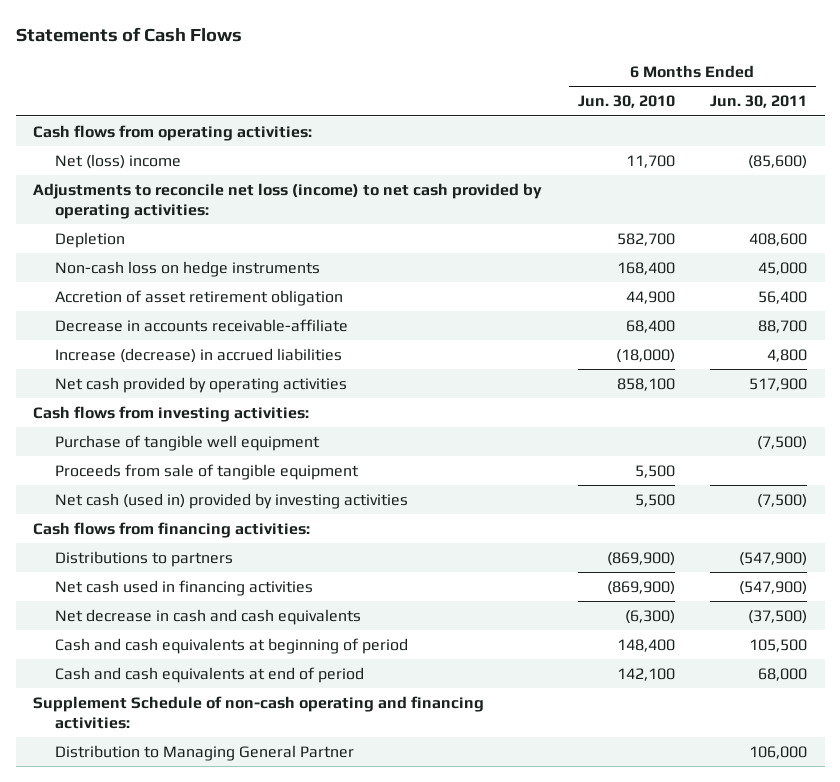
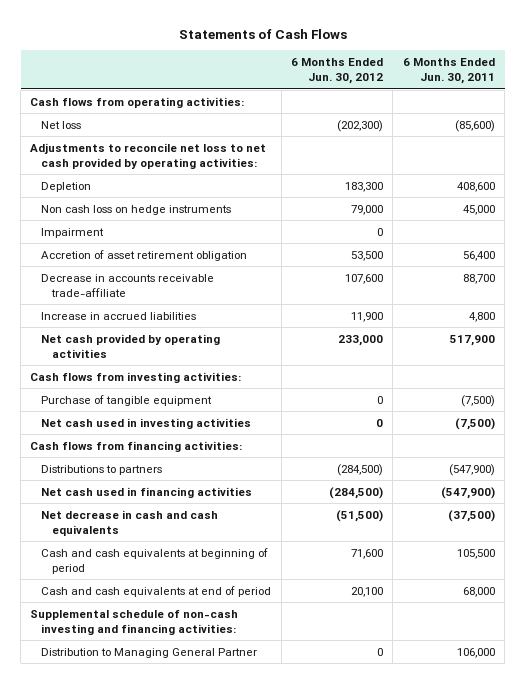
- | 6 Months Ended Jun. 30, 2010 | 6 Months Ended Jun. 30, 2011
+ | 6 Months Ended Jun. 30, 2012 | 6 Months Ended Jun. 30, 2011
- Net (loss) income | 11,700 | (85,600)
- Adjustments to reconcile net loss (income) to net cash provided by operating activities:
+ Net loss | (202,300) | (85,600)
+ Adjustments to reconcile net loss to net cash provided by operating activities:
- Non-cash loss on hedge instruments | 168,400 | 45,000
+ Non cash loss on hedge instruments | 79,000 | 45,000
+ Impairment | 0 |
- Decrease in accounts receivable-affiliate | 68,400 | 88,700
- Increase (decrease) in accrued liabilities | (18,000) | 4,800
+ Decrease in accounts receivable trade-affiliate | 107,600 | 88,700
+ Increase in accrued liabilities | 11,900 | 4,800
- Purchase of tangible well equipment | | (7,500)
- Proceeds from sale of tangible equipment | 5,500 |
- Net cash (used in) provided by investing activities | 5,500 | (7,500)
+ Purchase of tangible equipment | 0 | (7,500)
+ Net cash used in investing activities | 0 | (7,500)
- Supplement Schedule of non-cash operating and financing activities:
+ Supplemental schedule of non-cash investing and financing activities:

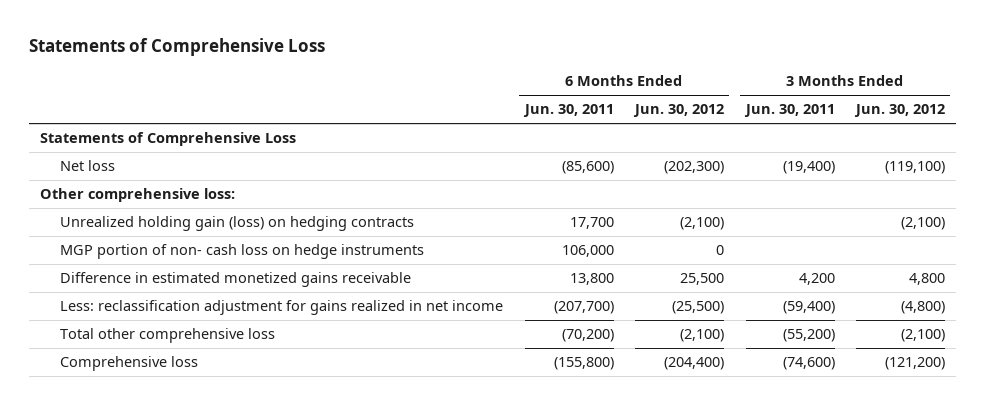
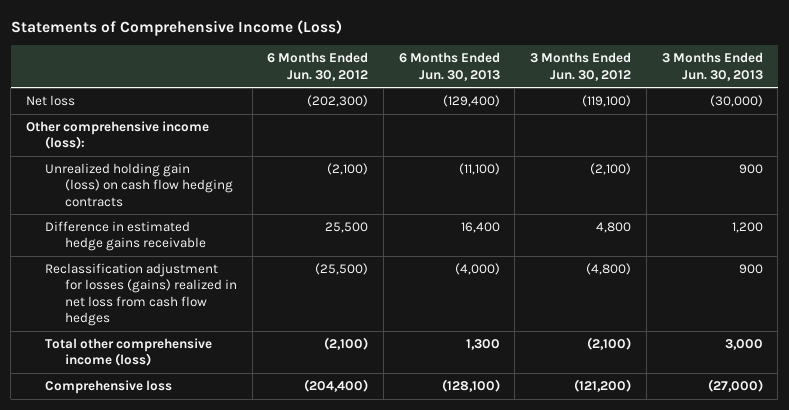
- Statements of Comprehensive Loss
+ Statements of Comprehensive Income (Loss)
- | 6 Months Ended Jun. 30, 2011 | 6 Months Ended Jun. 30, 2012 | 3 Months Ended Jun. 30, 2011 | 3 Months Ended Jun. 30, 2012
+ | 6 Months Ended Jun. 30, 2012 | 6 Months Ended Jun. 30, 2013 | 3 Months Ended Jun. 30, 2012 | 3 Months Ended Jun. 30, 2013
- Statements of Comprehensive Loss
- Other comprehensive loss:
- Unrealized holding gain (loss) on hedging contracts | 17,700 | (2,100) | | (2,100)
- MGP portion of non- cash loss on hedge instruments | 106,000 | 0 | |
- Difference in estimated monetized gains receivable | 13,800 | 25,500 | 4,200 | 4,800
- Less: reclassification adjustment for gains realized in net income | (207,700) | (25,500) | (59,400) | (4,800)
- Total other comprehensive loss | (70,200) | (2,100) | (55,200) | (2,100)
+ Other comprehensive income (loss):
+ Unrealized holding gain (loss) on cash flow hedging contracts | (2,100) | (11,100) | (2,100) | 900
+ Difference in estimated hedge gains receivable | 25,500 | 16,400 | 4,800 | 1,200
+ Reclassification adjustment for losses (gains) realized in net loss from cash flow hedges | (25,500) | (4,000) | (4,800) | 900
+ Total other comprehensive income (loss) | (2,100) | 1,300 | (2,100) | 3,000

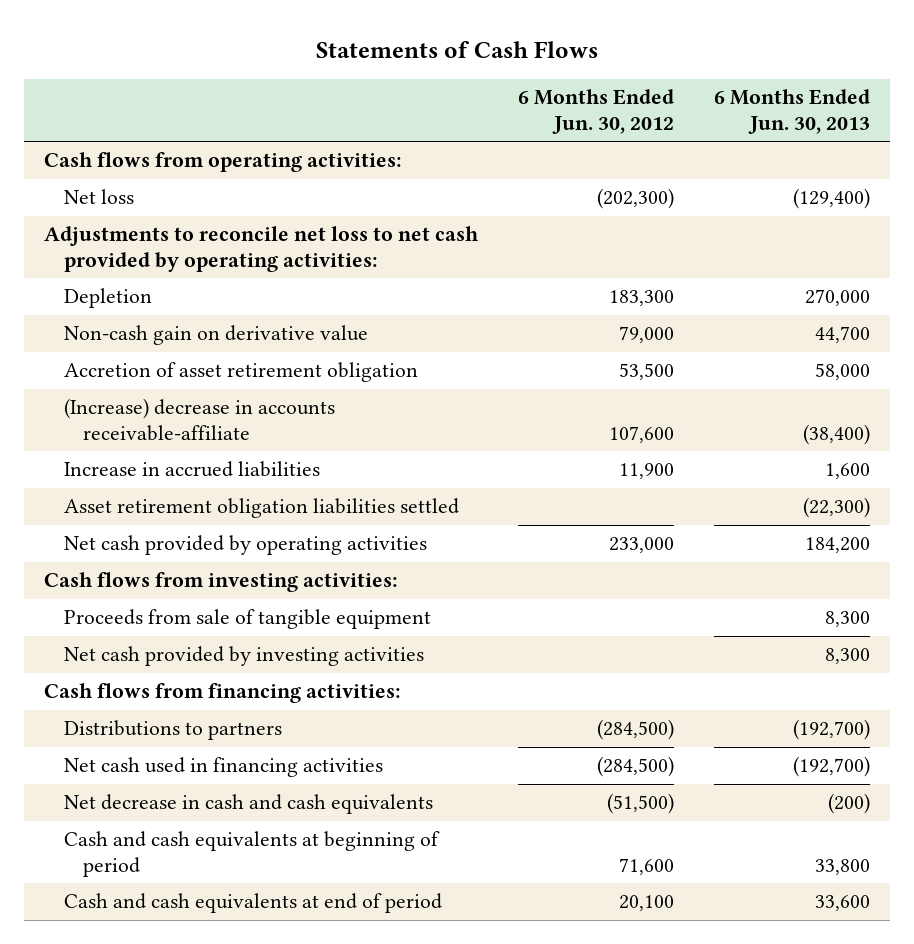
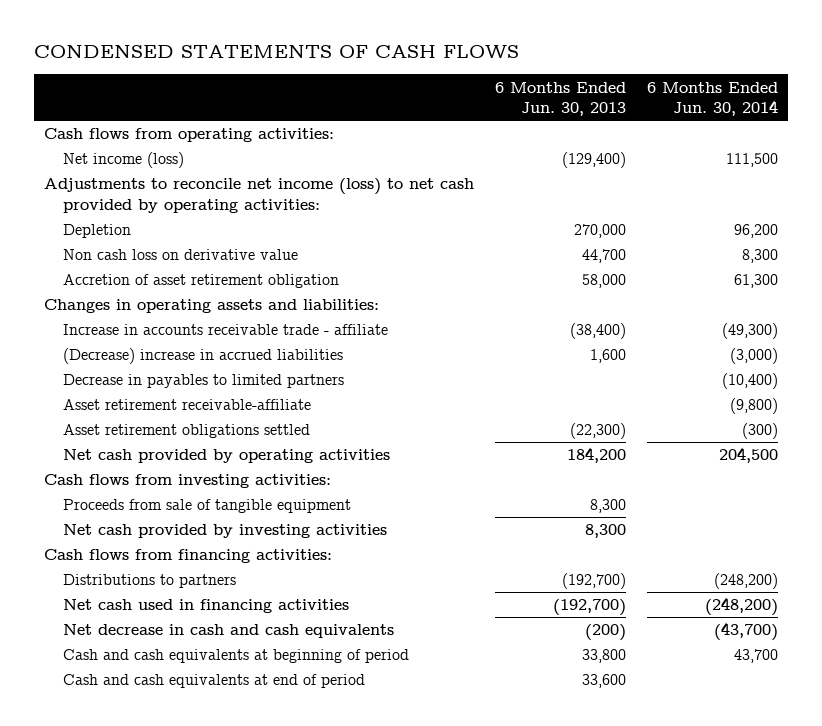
- Statements of Cash Flows
+ CONDENSED STATEMENTS OF CASH FLOWS
- | 6 Months Ended Jun. 30, 2012 | 6 Months Ended Jun. 30, 2013
+ | 6 Months Ended Jun. 30, 2013 | 6 Months Ended Jun. 30, 2014
- Net loss | (202,300) | (129,400)
- Adjustments to reconcile net loss to net cash provided by operating activities:
+ Net income (loss) | (129,400) | 111,500
+ Adjustments to reconcile net income (loss) to net cash provided by operating activities:
- Non-cash gain on derivative value | 79,000 | 44,700
+ Non cash loss on derivative value | 44,700 | 8,300
- (Increase) decrease in accounts receivable-affiliate | 107,600 | (38,400)
- Increase in accrued liabilities | 11,900 | 1,600
- Asset retirement obligation liabilities settled | | (22,300)
+ Changes in operating assets and liabilities:
+ Increase in accounts receivable trade - affiliate | (38,400) | (49,300)
+ (Decrease) increase in accrued liabilities | 1,600 | (3,000)
+ Decrease in payables to limited partners | | (10,400)
+ Asset retirement receivable-affiliate | | (9,800)
+ Asset retirement obligations settled | (22,300) | (300)

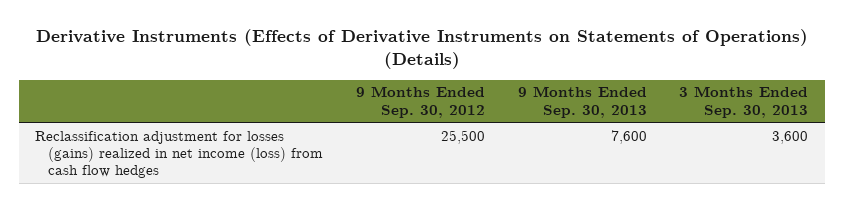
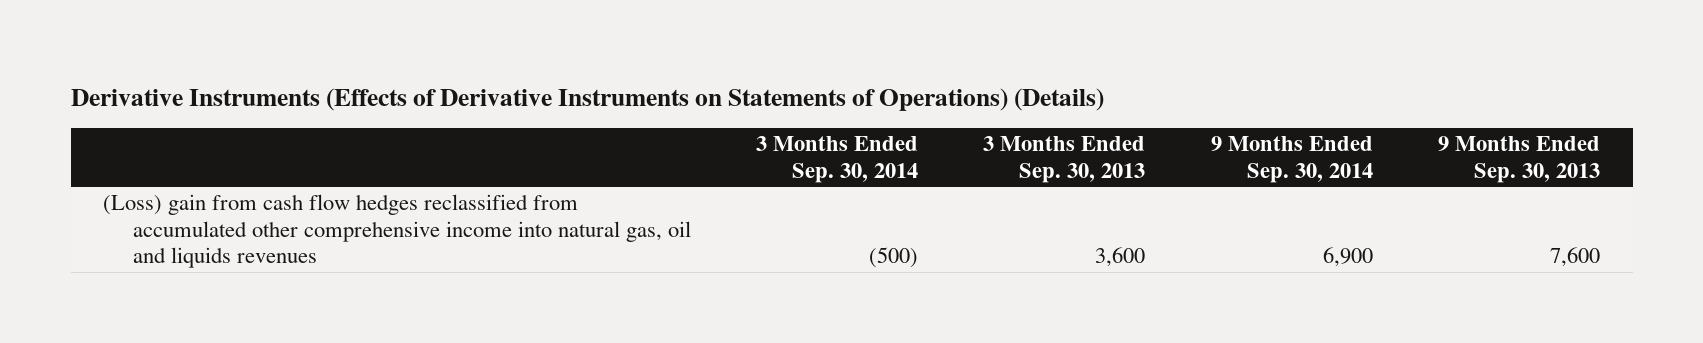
- | 9 Months Ended Sep. 30, 2012 | 9 Months Ended Sep. 30, 2013 | 3 Months Ended Sep. 30, 2013
+ | 3 Months Ended Sep. 30, 2014 | 3 Months Ended Sep. 30, 2013 | 9 Months Ended Sep. 30, 2014 | 9 Months Ended Sep. 30, 2013
- Reclassification adjustment for losses (gains) realized in net income (loss) from cash flow hedges | 25,500 | 7,600 | 3,600
+ (Loss) gain from cash flow hedges reclassified from accumulated other comprehensive income into natural gas, oil and liquids revenues | (500) | 3,600 | 6,900 | 7,600

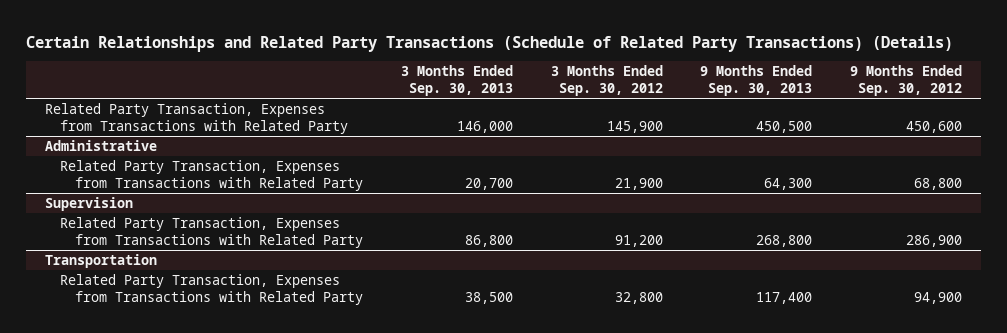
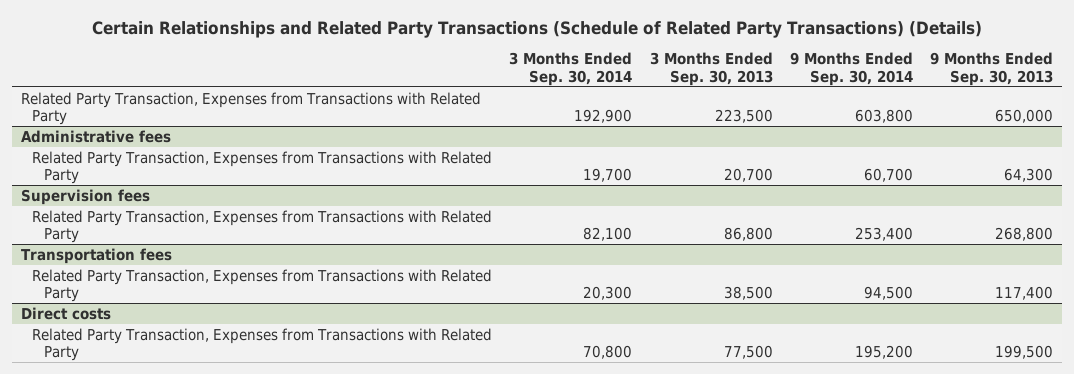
- | 3 Months Ended Sep. 30, 2013 | 3 Months Ended Sep. 30, 2012 | 9 Months Ended Sep. 30, 2013 | 9 Months Ended Sep. 30, 2012
+ | 3 Months Ended Sep. 30, 2014 | 3 Months Ended Sep. 30, 2013 | 9 Months Ended Sep. 30, 2014 | 9 Months Ended Sep. 30, 2013
- Related Party Transaction, Expenses from Transactions with Related Party | 146,000 | 145,900 | 450,500 | 450,600
- Administrative
+ Related Party Transaction, Expenses from Transactions with Related Party | 192,900 | 223,500 | 603,800 | 650,000
+ Administrative fees
- Supervision
+ Supervision fees
- Transportation
+ Transportation fees
+ Direct costs
+ Related Party Transaction, Expenses from Transactions with Related Party | 70,800 | 77,500 | 195,200 | 199,500

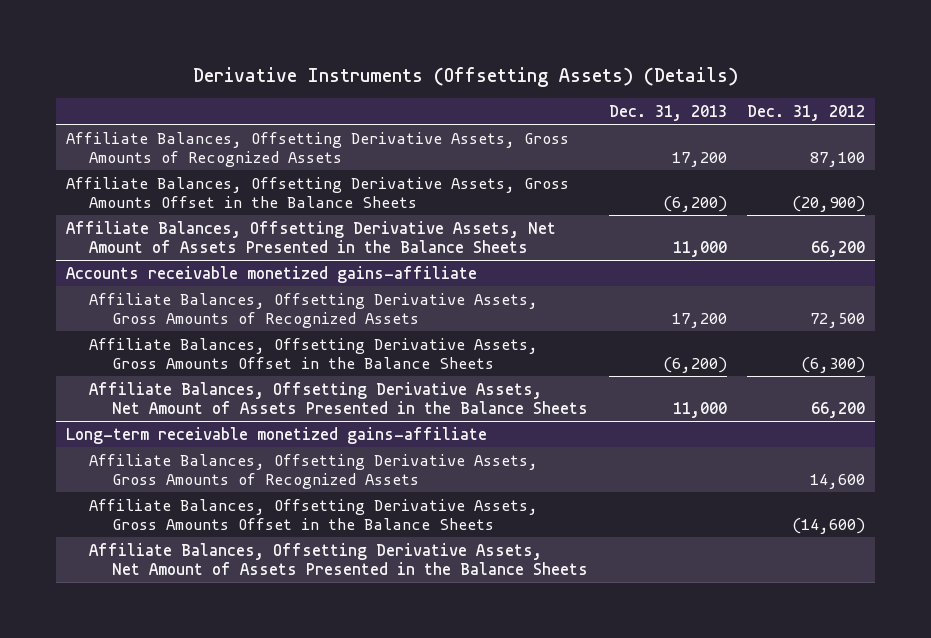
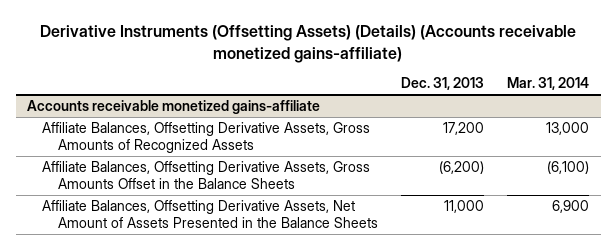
- Derivative Instruments (Offsetting Assets) (Details)
+ Derivative Instruments (Offsetting Assets) (Details) (Accounts receivable monetized gains-affiliate)
- | Dec. 31, 2013 | Dec. 31, 2012
+ | Dec. 31, 2013 | Mar. 31, 2014
- Affiliate Balances, Offsetting Derivative Assets, Gross Amounts of Recognized Assets | 17,200 | 87,100
- Affiliate Balances, Offsetting Derivative Assets, Gross Amounts Offset in the Balance Sheets | (6,200) | (20,900)
- Affiliate Balances, Offsetting Derivative Assets, Net Amount of Assets Presented in the Balance Sheets | 11,000 | 66,200
- Long-term receivable monetized gains-affiliate
- Affiliate Balances, Offsetting Derivative Assets, Gross Amounts of Recognized Assets | | 14,600
- Affiliate Balances, Offsetting Derivative Assets, Gross Amounts Offset in the Balance Sheets | | (14,600)
- Affiliate Balances, Offsetting Derivative Assets, Net Amount of Assets Presented in the Balance Sheets

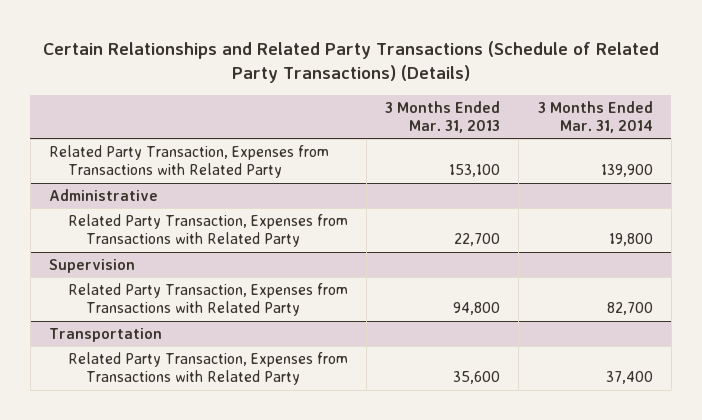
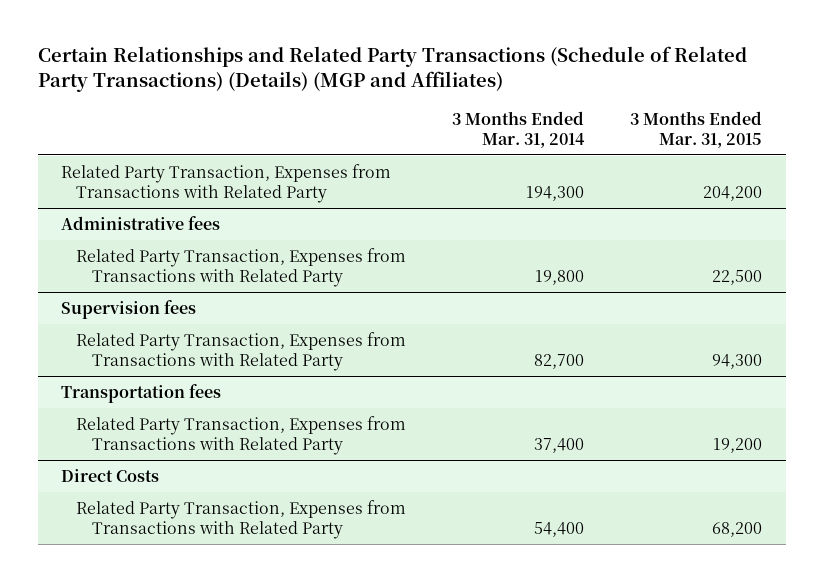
- Certain Relationships and Related Party Transactions (Schedule of Related Party Transactions) (Details)
+ Certain Relationships and Related Party Transactions (Schedule of Related Party Transactions) (Details) (MGP and Affiliates)
- | 3 Months Ended Mar. 31, 2013 | 3 Months Ended Mar. 31, 2014
+ | 3 Months Ended Mar. 31, 2014 | 3 Months Ended Mar. 31, 2015
- Related Party Transaction, Expenses from Transactions with Related Party | 153,100 | 139,900
- Administrative
+ Related Party Transaction, Expenses from Transactions with Related Party | 194,300 | 204,200
+ Administrative fees
- Supervision
+ Supervision fees
- Transportation
+ Transportation fees
+ Direct Costs
+ Related Party Transaction, Expenses from Transactions with Related Party | 54,400 | 68,200

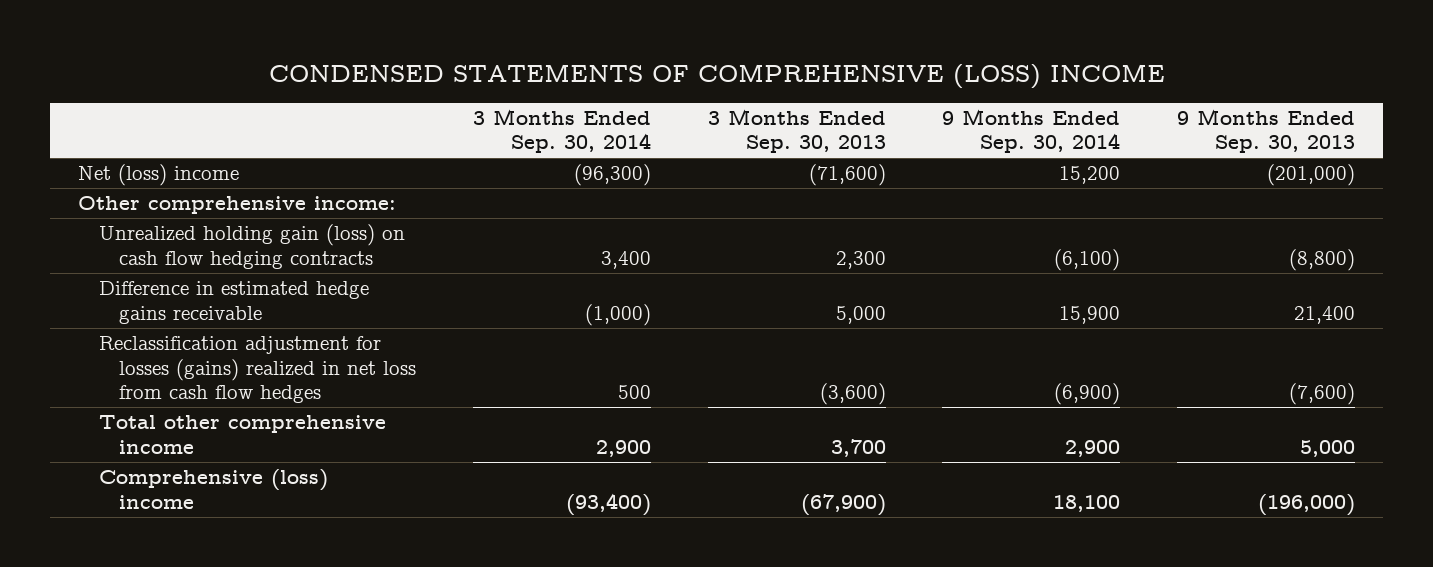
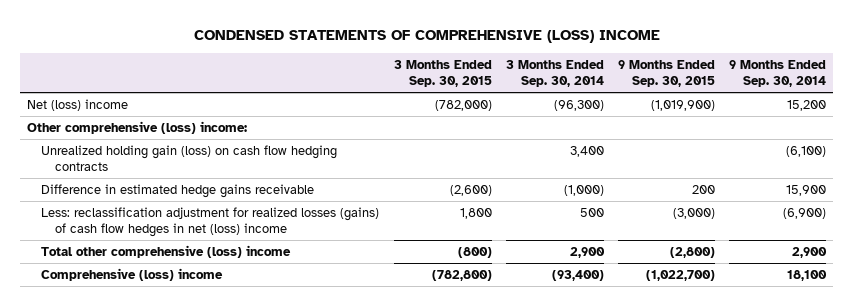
- | 3 Months Ended Sep. 30, 2014 | 3 Months Ended Sep. 30, 2013 | 9 Months Ended Sep. 30, 2014 | 9 Months Ended Sep. 30, 2013
+ | 3 Months Ended Sep. 30, 2015 | 3 Months Ended Sep. 30, 2014 | 9 Months Ended Sep. 30, 2015 | 9 Months Ended Sep. 30, 2014
- Other comprehensive income:
+ Other comprehensive (loss) income:
- Reclassification adjustment for losses (gains) realized in net loss from cash flow hedges | 500 | (3,600) | (6,900) | (7,600)
- Total other comprehensive income | 2,900 | 3,700 | 2,900 | 5,000
+ Less: reclassification adjustment for realized losses (gains) of cash flow hedges in net (loss) income | 1,800 | 500 | (3,000) | (6,900)
+ Total other comprehensive (loss) income | (800) | 2,900 | (2,800) | 2,900

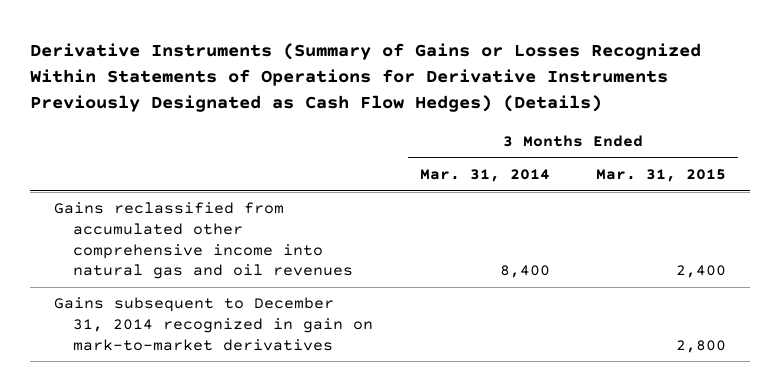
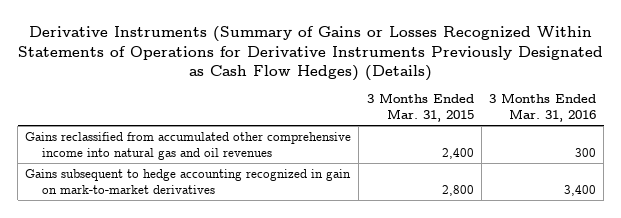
- | 3 Months Ended Mar. 31, 2014 | 3 Months Ended Mar. 31, 2015
+ | 3 Months Ended Mar. 31, 2015 | 3 Months Ended Mar. 31, 2016
- Gains subsequent to December 31, 2014 recognized in gain on mark-to-market derivatives | | 2,800
+ Gains subsequent to hedge accounting recognized in gain on mark-to-market derivatives | 2,800 | 3,400

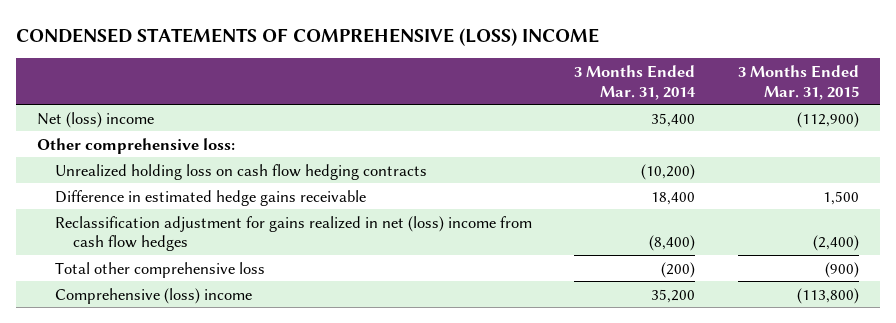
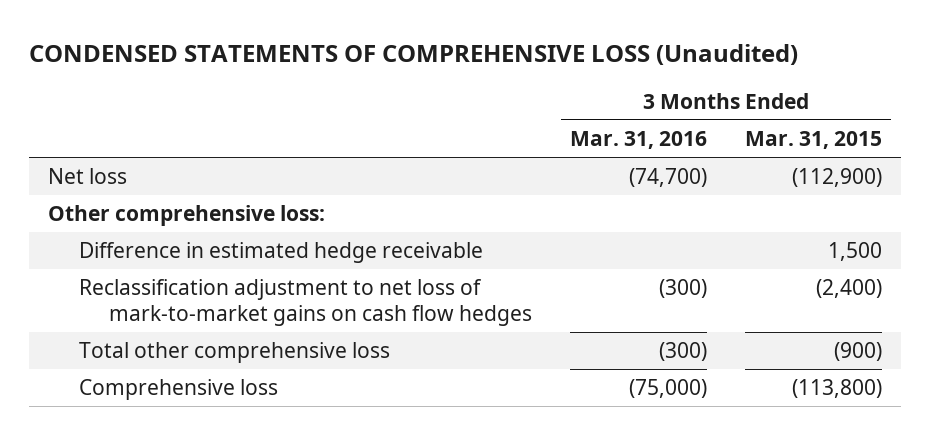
- CONDENSED STATEMENTS OF COMPREHENSIVE (LOSS) INCOME
+ CONDENSED STATEMENTS OF COMPREHENSIVE LOSS (Unaudited)
- | 3 Months Ended Mar. 31, 2014 | 3 Months Ended Mar. 31, 2015
+ | 3 Months Ended Mar. 31, 2016 | 3 Months Ended Mar. 31, 2015
- Net (loss) income | 35,400 | (112,900)
+ Net loss | (74,700) | (112,900)
- Unrealized holding loss on cash flow hedging contracts | (10,200) |
- Difference in estimated hedge gains receivable | 18,400 | 1,500
- Reclassification adjustment for gains realized in net (loss) income from cash flow hedges | (8,400) | (2,400)
+ Difference in estimated hedge receivable | | 1,500
+ Reclassification adjustment to net loss of mark-to-market gains on cash flow hedges | (300) | (2,400)
- Comprehensive (loss) income | 35,200 | (113,800)
+ Comprehensive loss | (75,000) | (113,800)

